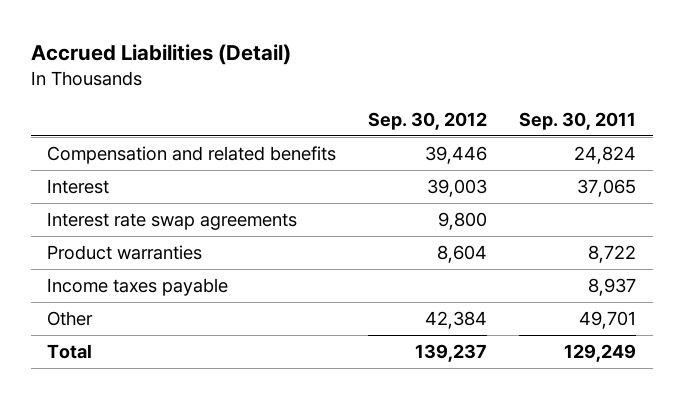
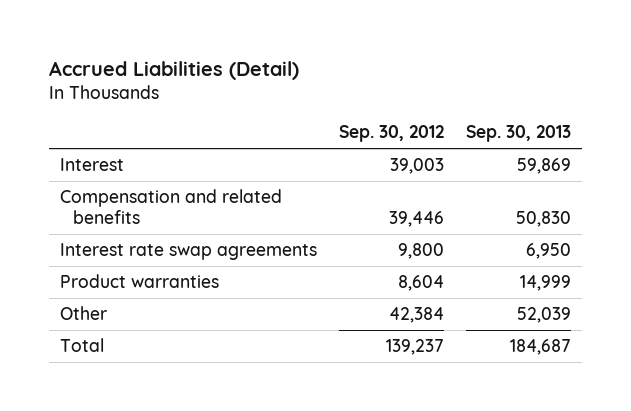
- | Sep. 30, 2012 | Sep. 30, 2011
+ | Sep. 30, 2012 | Sep. 30, 2013
moved down: Compensation and related benefits | 39,446 | 50,830
- Income taxes payable | | 8,937

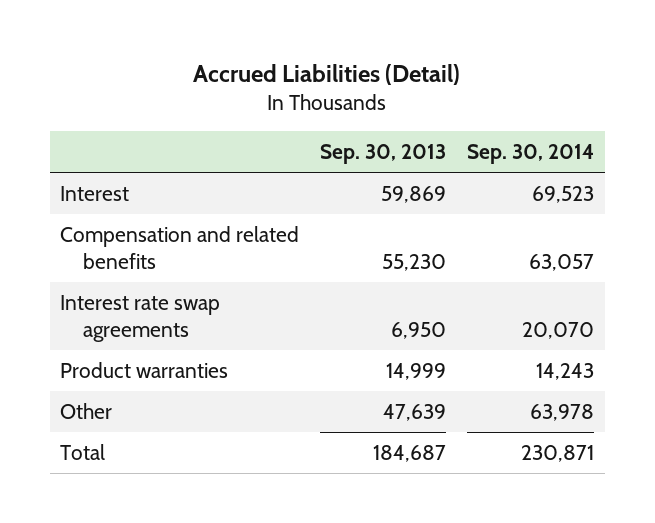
- | Sep. 30, 2012 | Sep. 30, 2013
+ | Sep. 30, 2013 | Sep. 30, 2014
- Compensation and related benefits | 39,446 | 50,830
+ Compensation and related benefits | 55,230 | 63,057
- Other | 42,384 | 52,039
+ Other | 47,639 | 63,978

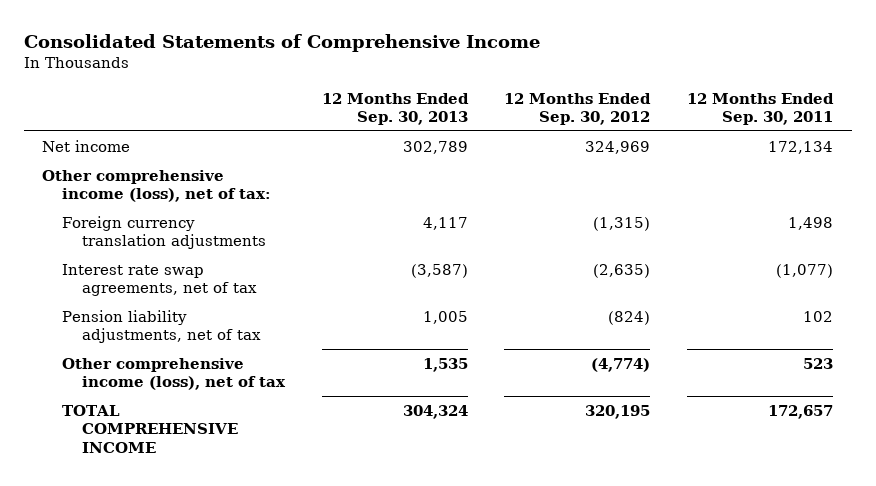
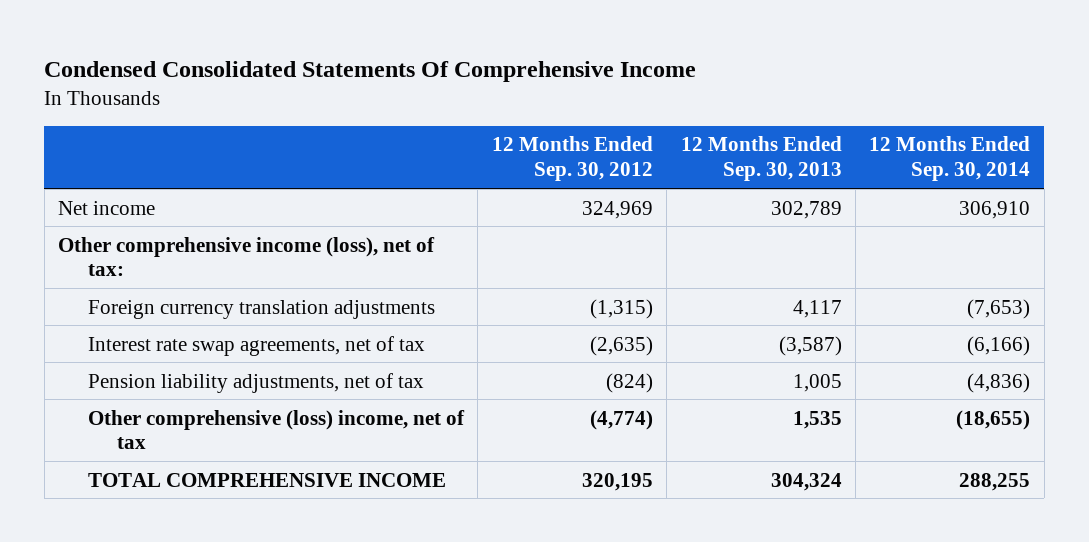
- Consolidated Statements of Comprehensive Income
+ Condensed Consolidated Statements Of Comprehensive Income
- | 12 Months Ended Sep. 30, 2013 | 12 Months Ended Sep. 30, 2012 | 12 Months Ended Sep. 30, 2011
+ | 12 Months Ended Sep. 30, 2012 | 12 Months Ended Sep. 30, 2013 | 12 Months Ended Sep. 30, 2014
- Other comprehensive income (loss), net of tax | 1,535 | (4,774) | 523
+ Other comprehensive (loss) income, net of tax | (4,774) | 1,535 | (18,655)

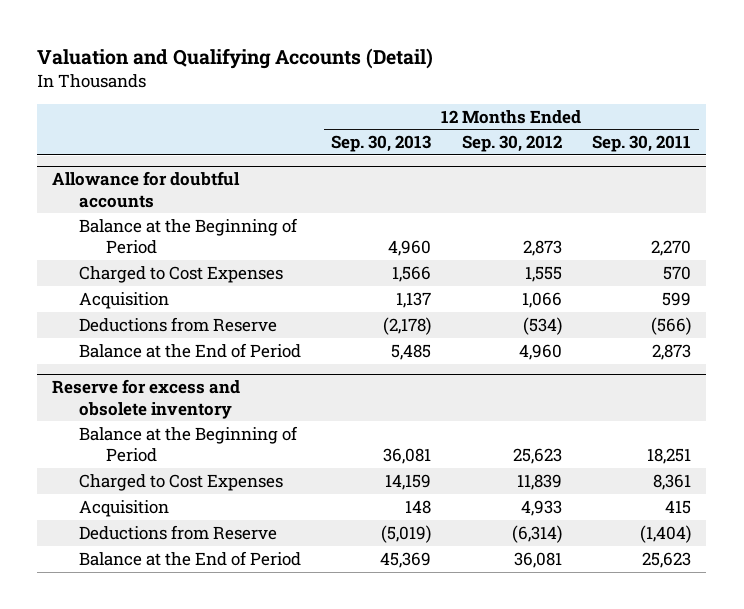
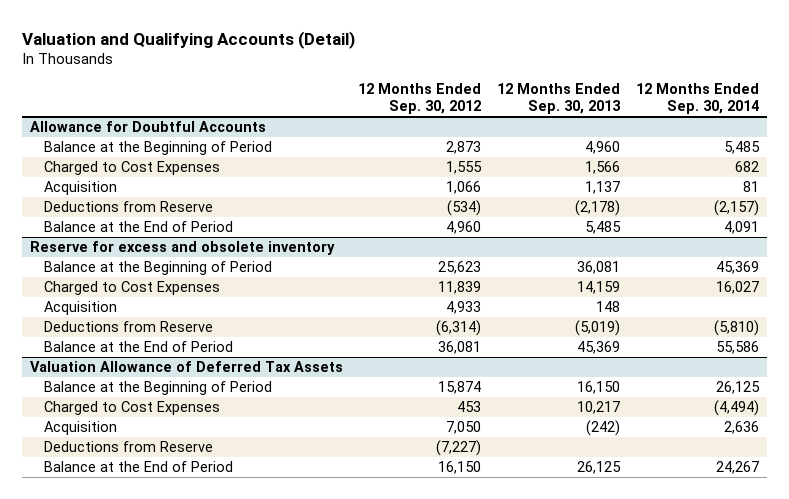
- | 12 Months Ended Sep. 30, 2013 | 12 Months Ended Sep. 30, 2012 | 12 Months Ended Sep. 30, 2011
+ | 12 Months Ended Sep. 30, 2012 | 12 Months Ended Sep. 30, 2013 | 12 Months Ended Sep. 30, 2014
- Allowance for doubtful accounts
+ Allowance for Doubtful Accounts
+ Valuation Allowance of Deferred Tax Assets
+ Balance at the Beginning of Period | 15,874 | 16,150 | 26,125
+ Charged to Cost Expenses | 453 | 10,217 | (4,494)
+ Acquisition | 7,050 | (242) | 2,636
+ Deductions from Reserve | (7,227) | |
+ Balance at the End of Period | 16,150 | 26,125 | 24,267

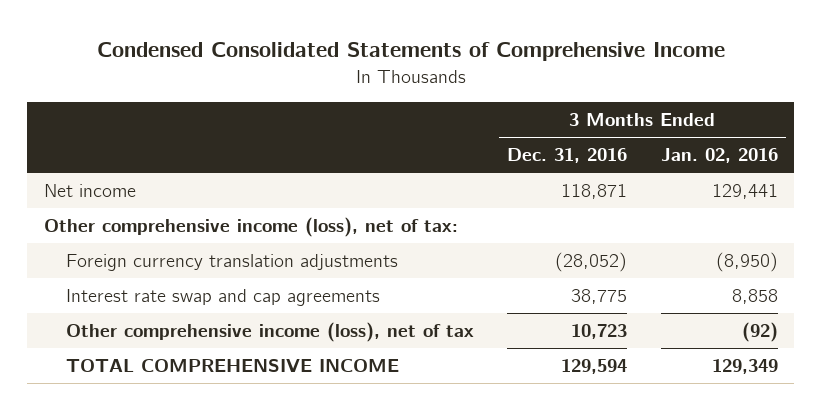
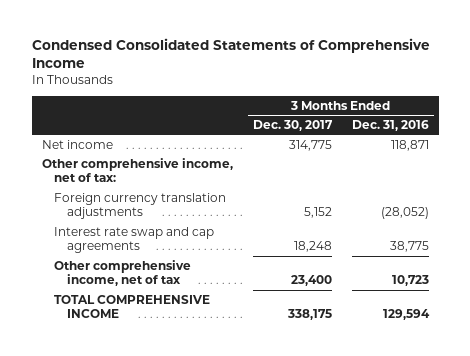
- | 3 Months Ended Dec. 31, 2016 | 3 Months Ended Jan. 02, 2016
+ | 3 Months Ended Dec. 30, 2017 | 3 Months Ended Dec. 31, 2016
- Other comprehensive income (loss), net of tax:
+ Other comprehensive income, net of tax:
- Other comprehensive income (loss), net of tax | 10,723 | (92)
+ Other comprehensive income, net of tax | 23,400 | 10,723

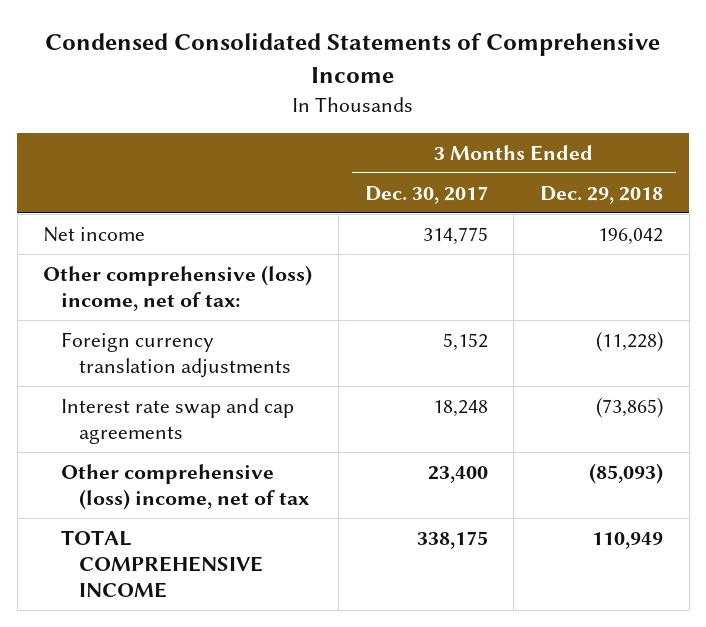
- | 3 Months Ended Dec. 30, 2017 | 3 Months Ended Dec. 31, 2016
+ | 3 Months Ended Dec. 30, 2017 | 3 Months Ended Dec. 29, 2018
- Other comprehensive income, net of tax:
+ Other comprehensive (loss) income, net of tax:
- Other comprehensive income, net of tax | 23,400 | 10,723
+ Other comprehensive (loss) income, net of tax | 23,400 | (85,093)

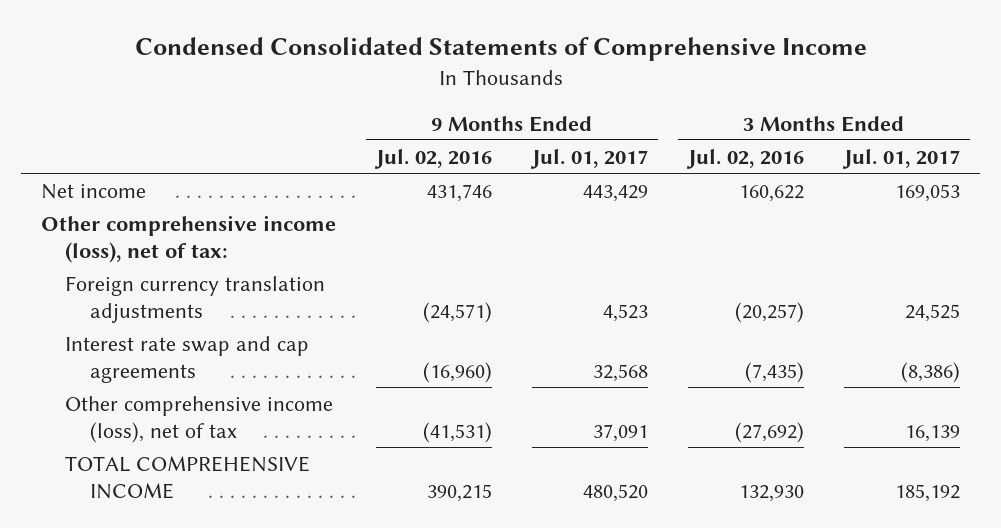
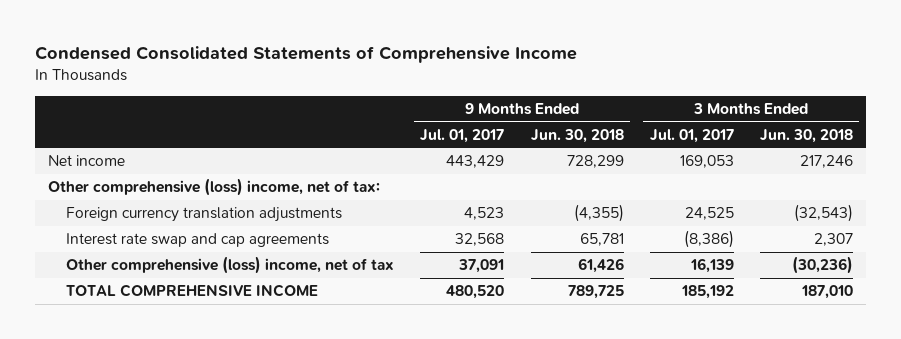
- | 9 Months Ended Jul. 02, 2016 | 9 Months Ended Jul. 01, 2017 | 3 Months Ended Jul. 02, 2016 | 3 Months Ended Jul. 01, 2017
+ | 9 Months Ended Jul. 01, 2017 | 9 Months Ended Jun. 30, 2018 | 3 Months Ended Jul. 01, 2017 | 3 Months Ended Jun. 30, 2018
- Other comprehensive income (loss), net of tax:
+ Other comprehensive (loss) income, net of tax:
- Other comprehensive income (loss), net of tax | (41,531) | 37,091 | (27,692) | 16,139
+ Other comprehensive (loss) income, net of tax | 37,091 | 61,426 | 16,139 | (30,236)

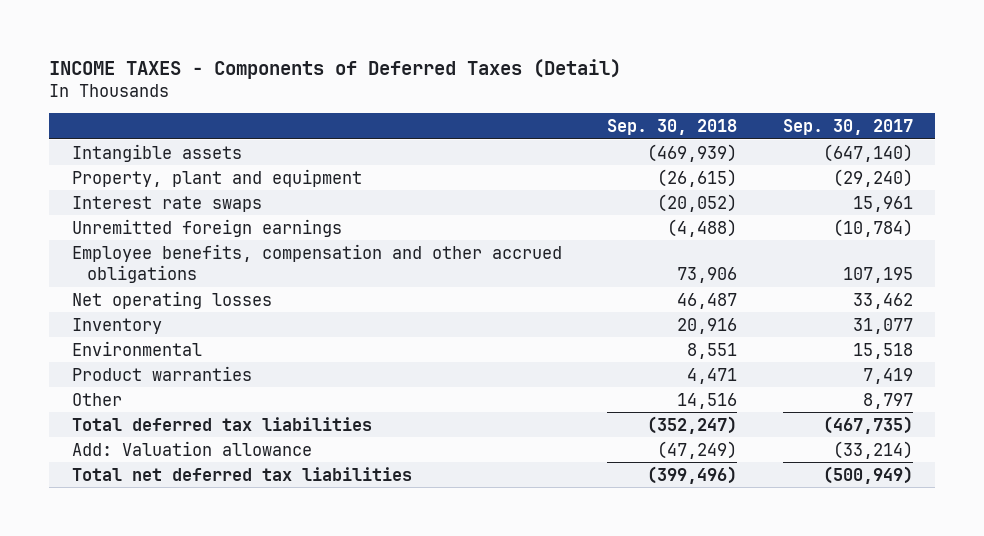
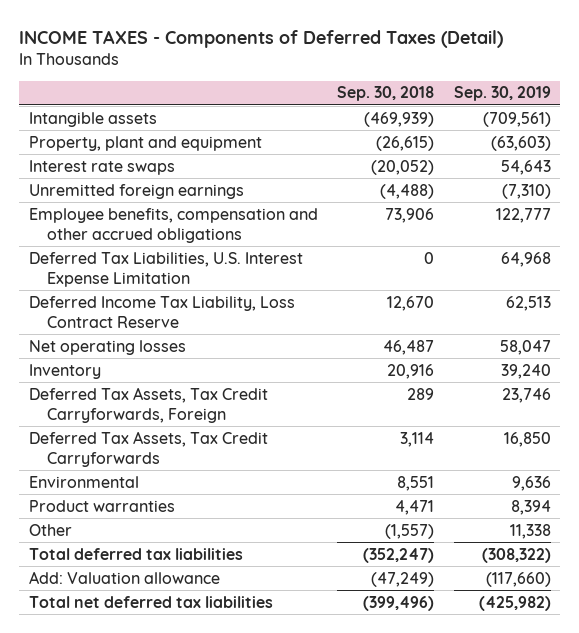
- | Sep. 30, 2018 | Sep. 30, 2017
+ | Sep. 30, 2018 | Sep. 30, 2019
+ Deferred Tax Liabilities, U.S. Interest Expense Limitation | 0 | 64,968
+ Deferred Income Tax Liability, Loss Contract Reserve | 12,670 | 62,513
+ Deferred Tax Assets, Tax Credit Carryforwards, Foreign | 289 | 23,746
+ Deferred Tax Assets, Tax Credit Carryforwards | 3,114 | 16,850
- Other | 14,516 | 8,797
+ Other | (1,557) | 11,338

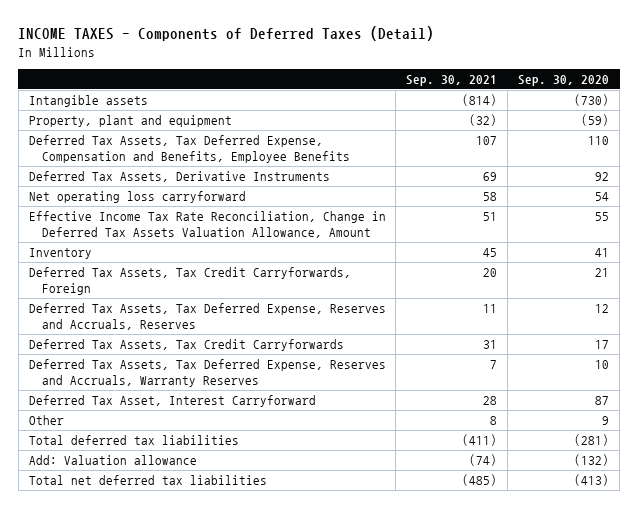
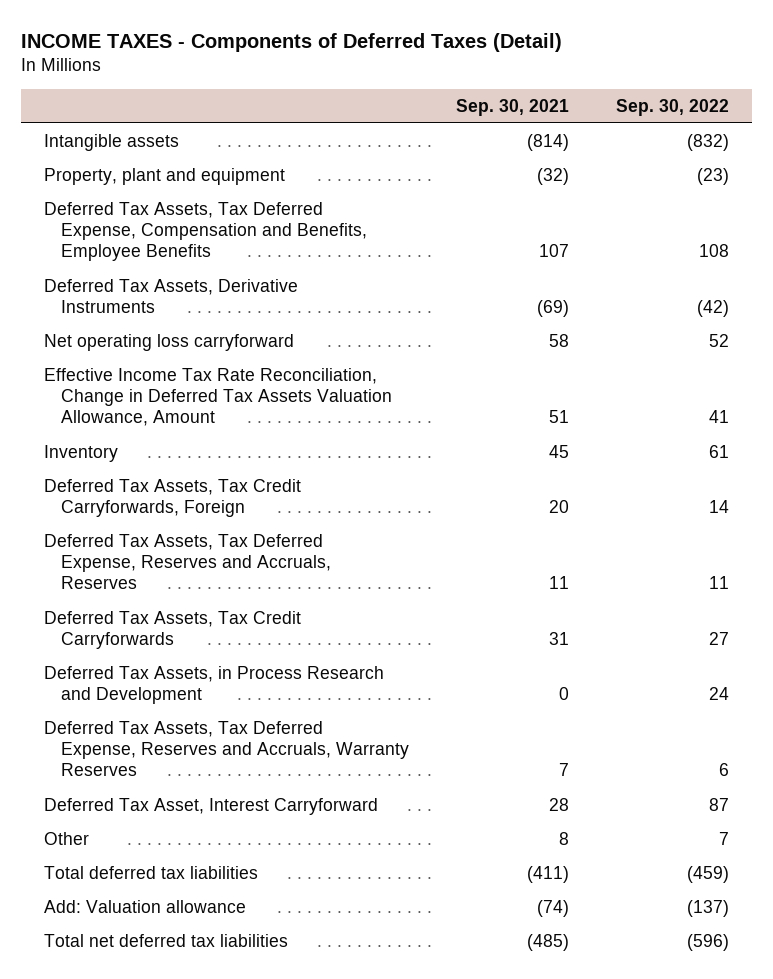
- | Sep. 30, 2021 | Sep. 30, 2020
+ | Sep. 30, 2021 | Sep. 30, 2022
- Deferred Tax Assets, Derivative Instruments | 69 | 92
+ Deferred Tax Assets, Derivative Instruments | (69) | (42)
+ Deferred Tax Assets, in Process Research and Development | 0 | 24

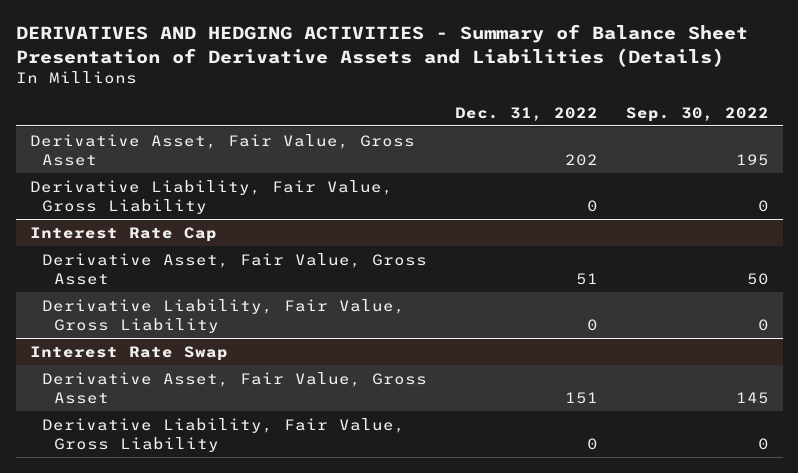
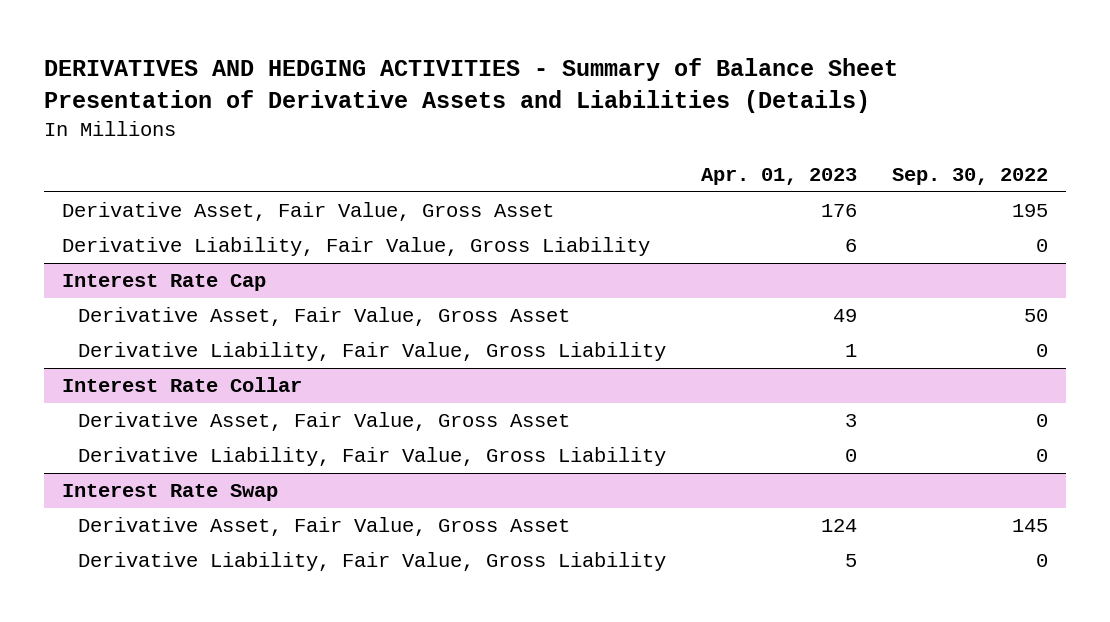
- | Dec. 31, 2022 | Sep. 30, 2022
+ | Apr. 01, 2023 | Sep. 30, 2022
+ Interest Rate Collar
+ Derivative Asset, Fair Value, Gross Asset | 3 | 0
+ Derivative Liability, Fair Value, Gross Liability | 0 | 0

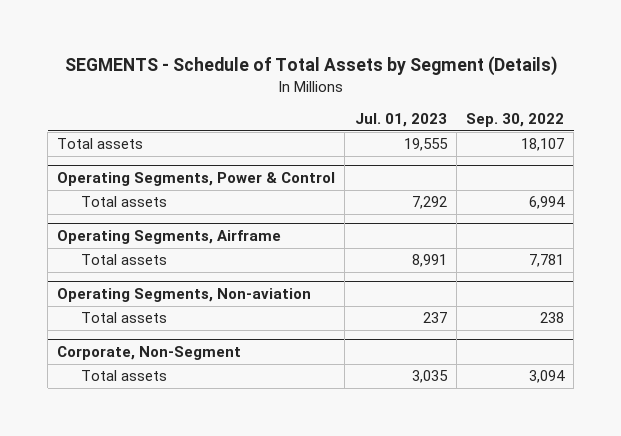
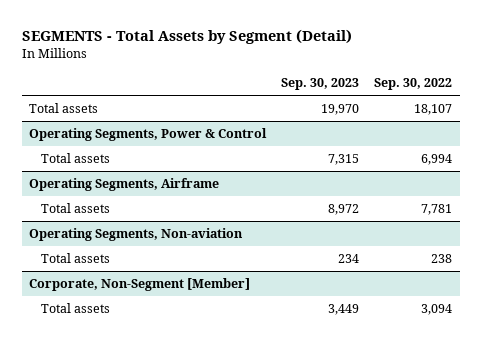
- SEGMENTS - Schedule of Total Assets by Segment (Details)
+ SEGMENTS - Total Assets by Segment (Detail)
- | Jul. 01, 2023 | Sep. 30, 2022
+ | Sep. 30, 2023 | Sep. 30, 2022
- Corporate, Non-Segment
+ Corporate, Non-Segment [Member]

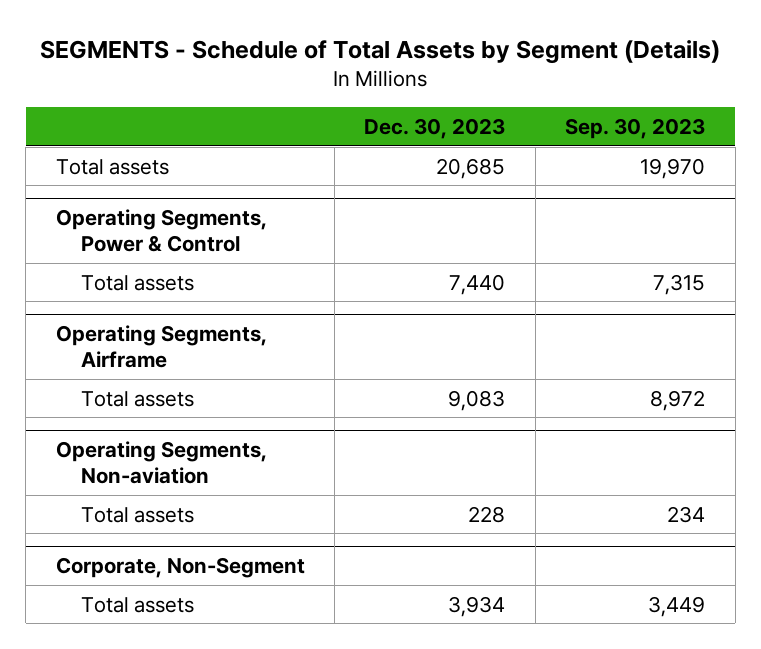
- SEGMENTS - Total Assets by Segment (Detail)
+ SEGMENTS - Schedule of Total Assets by Segment (Details)
- | Sep. 30, 2023 | Sep. 30, 2022
+ | Dec. 30, 2023 | Sep. 30, 2023
- Corporate, Non-Segment [Member]
+ Corporate, Non-Segment

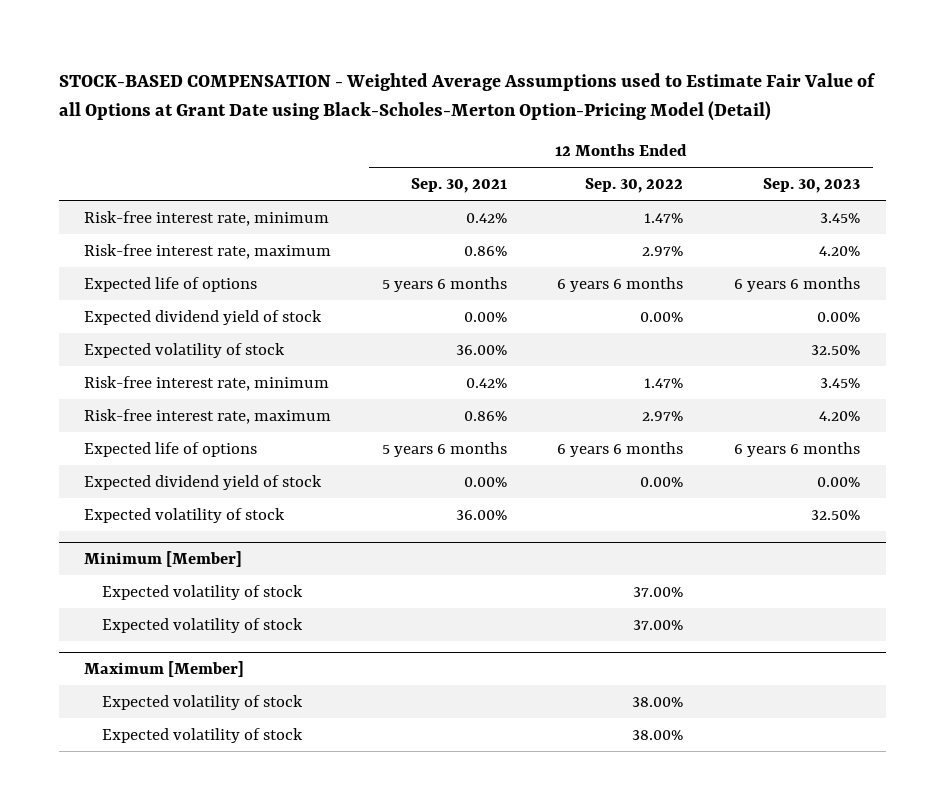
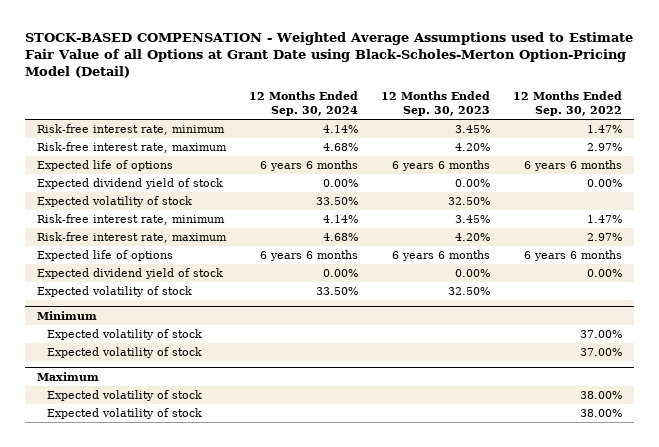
- | 12 Months Ended Sep. 30, 2021 | 12 Months Ended Sep. 30, 2022 | 12 Months Ended Sep. 30, 2023
+ | 12 Months Ended Sep. 30, 2024 | 12 Months Ended Sep. 30, 2023 | 12 Months Ended Sep. 30, 2022
- Minimum [Member]
+ Minimum
- Maximum [Member]
+ Maximum

